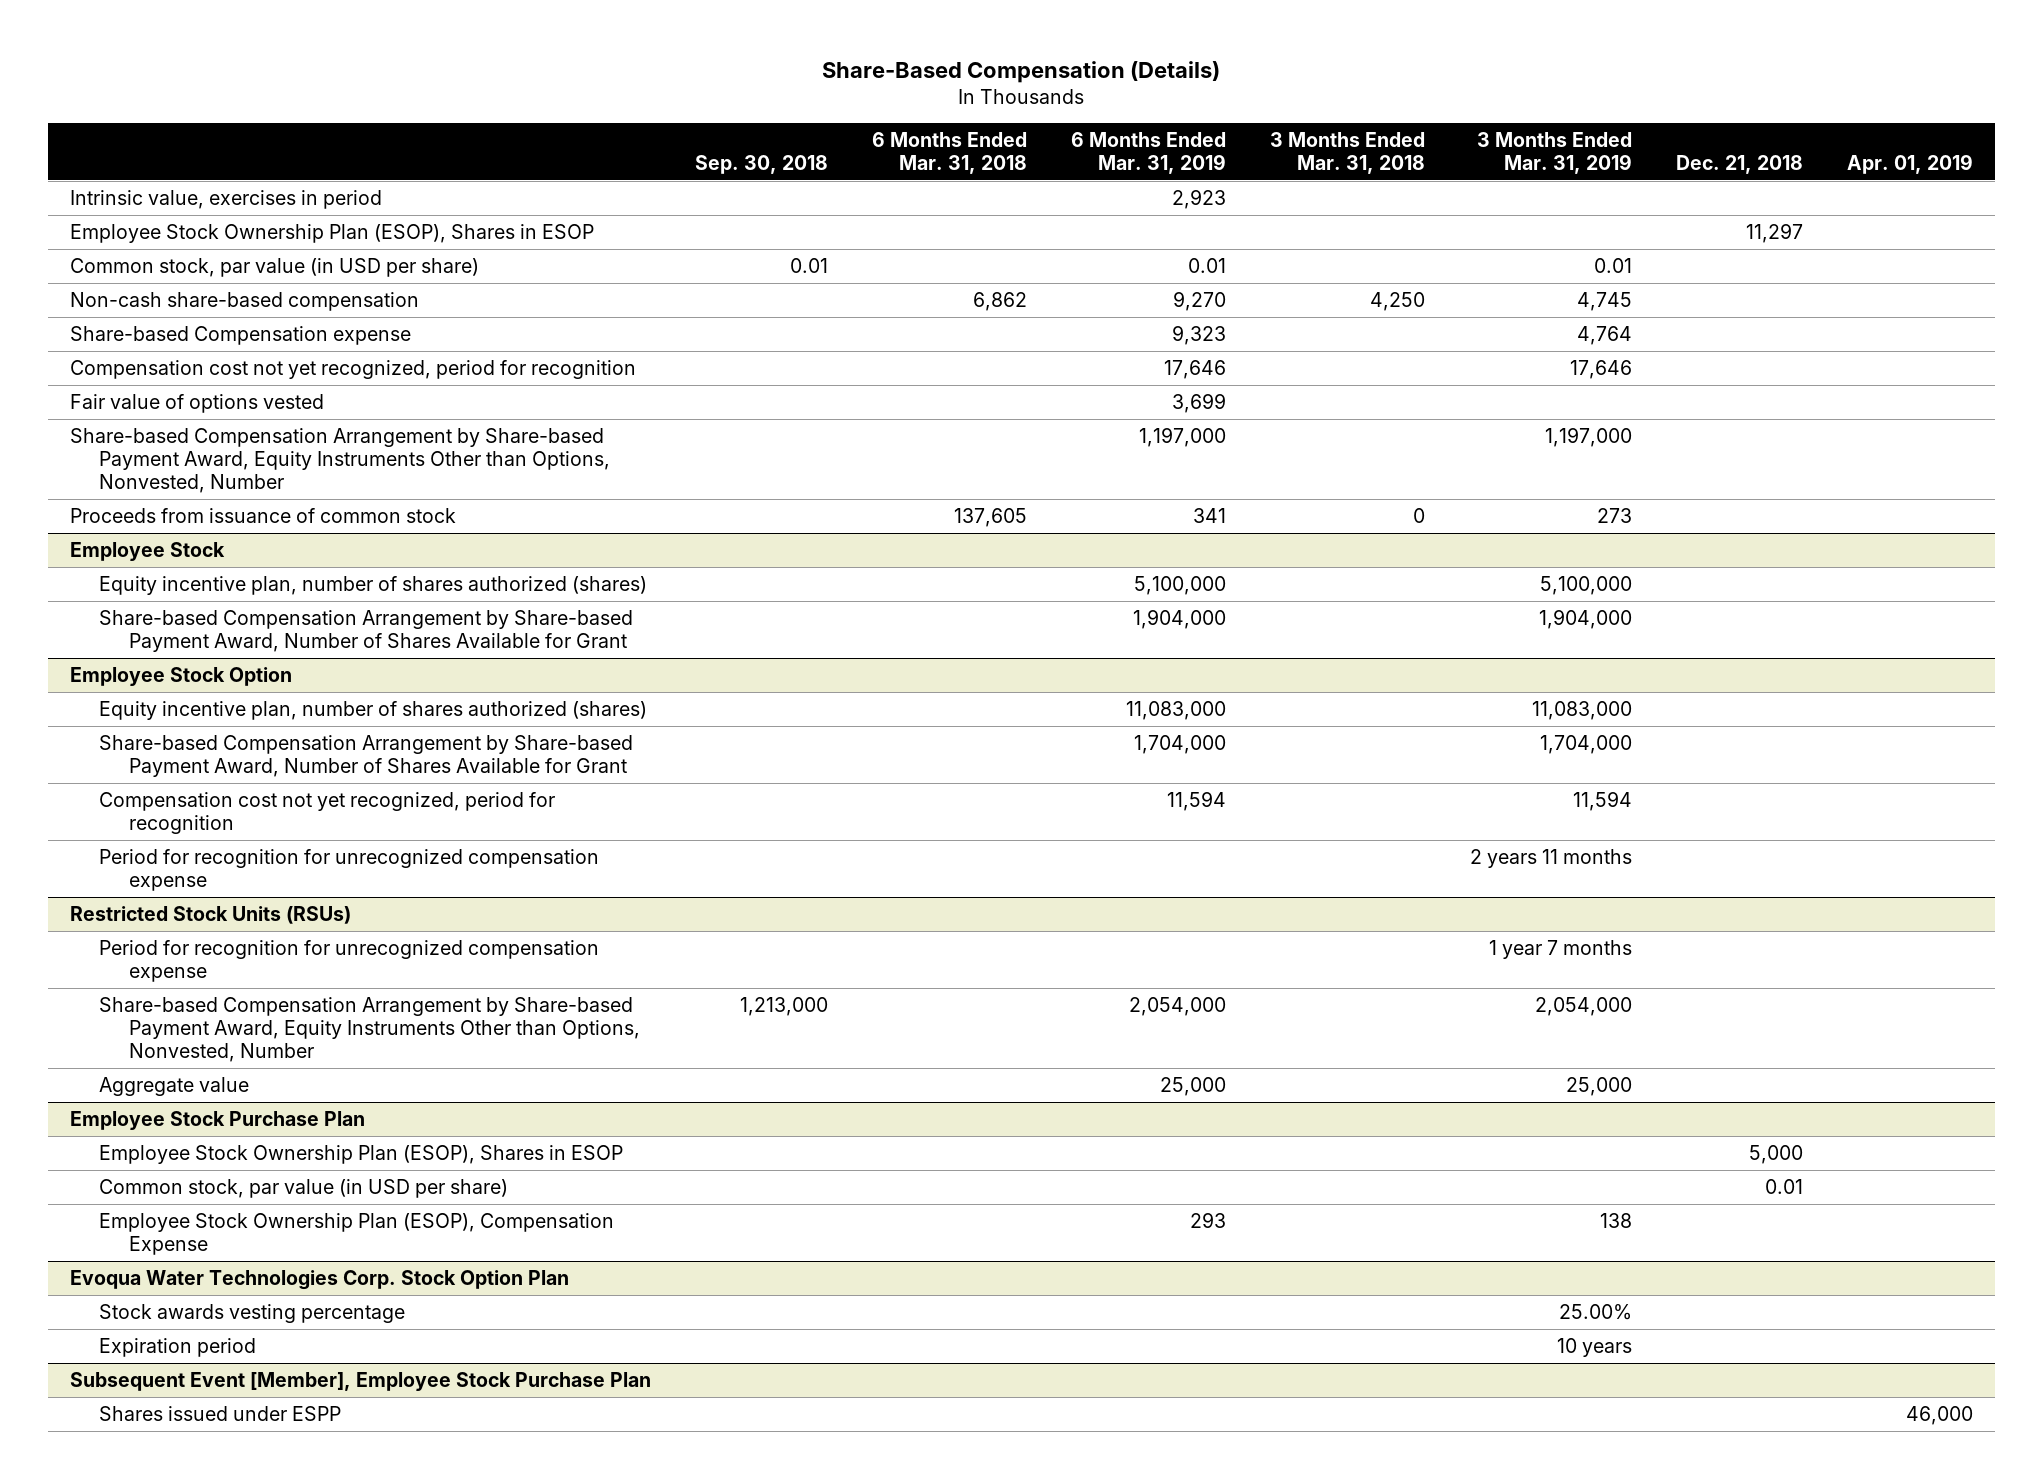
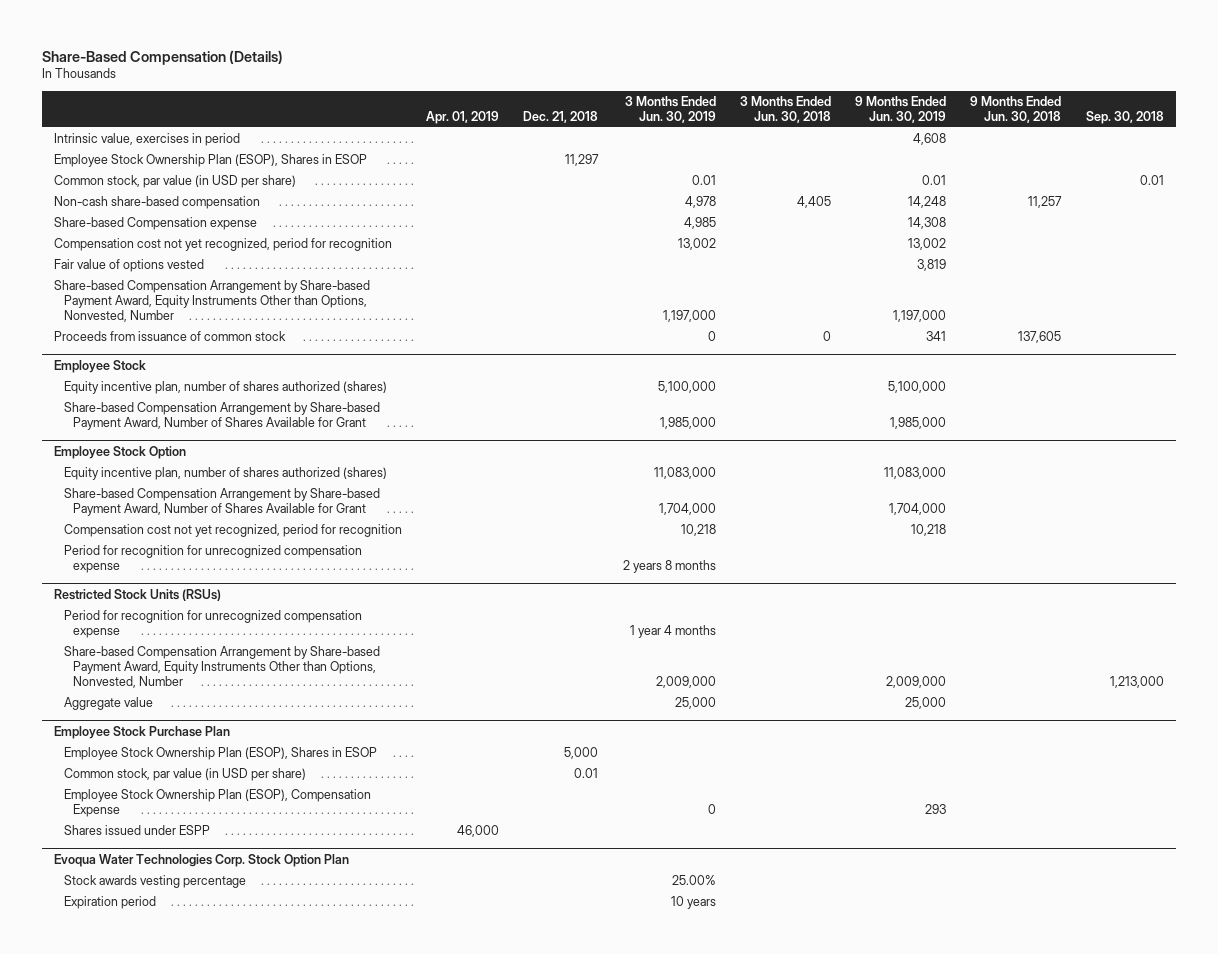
- | Sep. 30, 2018 | 6 Months Ended Mar. 31, 2018 | 6 Months Ended Mar. 31, 2019 | 3 Months Ended Mar. 31, 2018 | 3 Months Ended Mar. 31, 2019 | Dec. 21, 2018 | Apr. 01, 2019
+ | Apr. 01, 2019 | Dec. 21, 2018 | 3 Months Ended Jun. 30, 2019 | 3 Months Ended Jun. 30, 2018 | 9 Months Ended Jun. 30, 2019 | 9 Months Ended Jun. 30, 2018 | Sep. 30, 2018
@ Employee Stock Purchase Plan
+ Shares issued under ESPP | 46,000 | | | | | |
- Subsequent Event [Member], Employee Stock Purchase Plan
- Shares issued under ESPP | | | | | | | 46,000

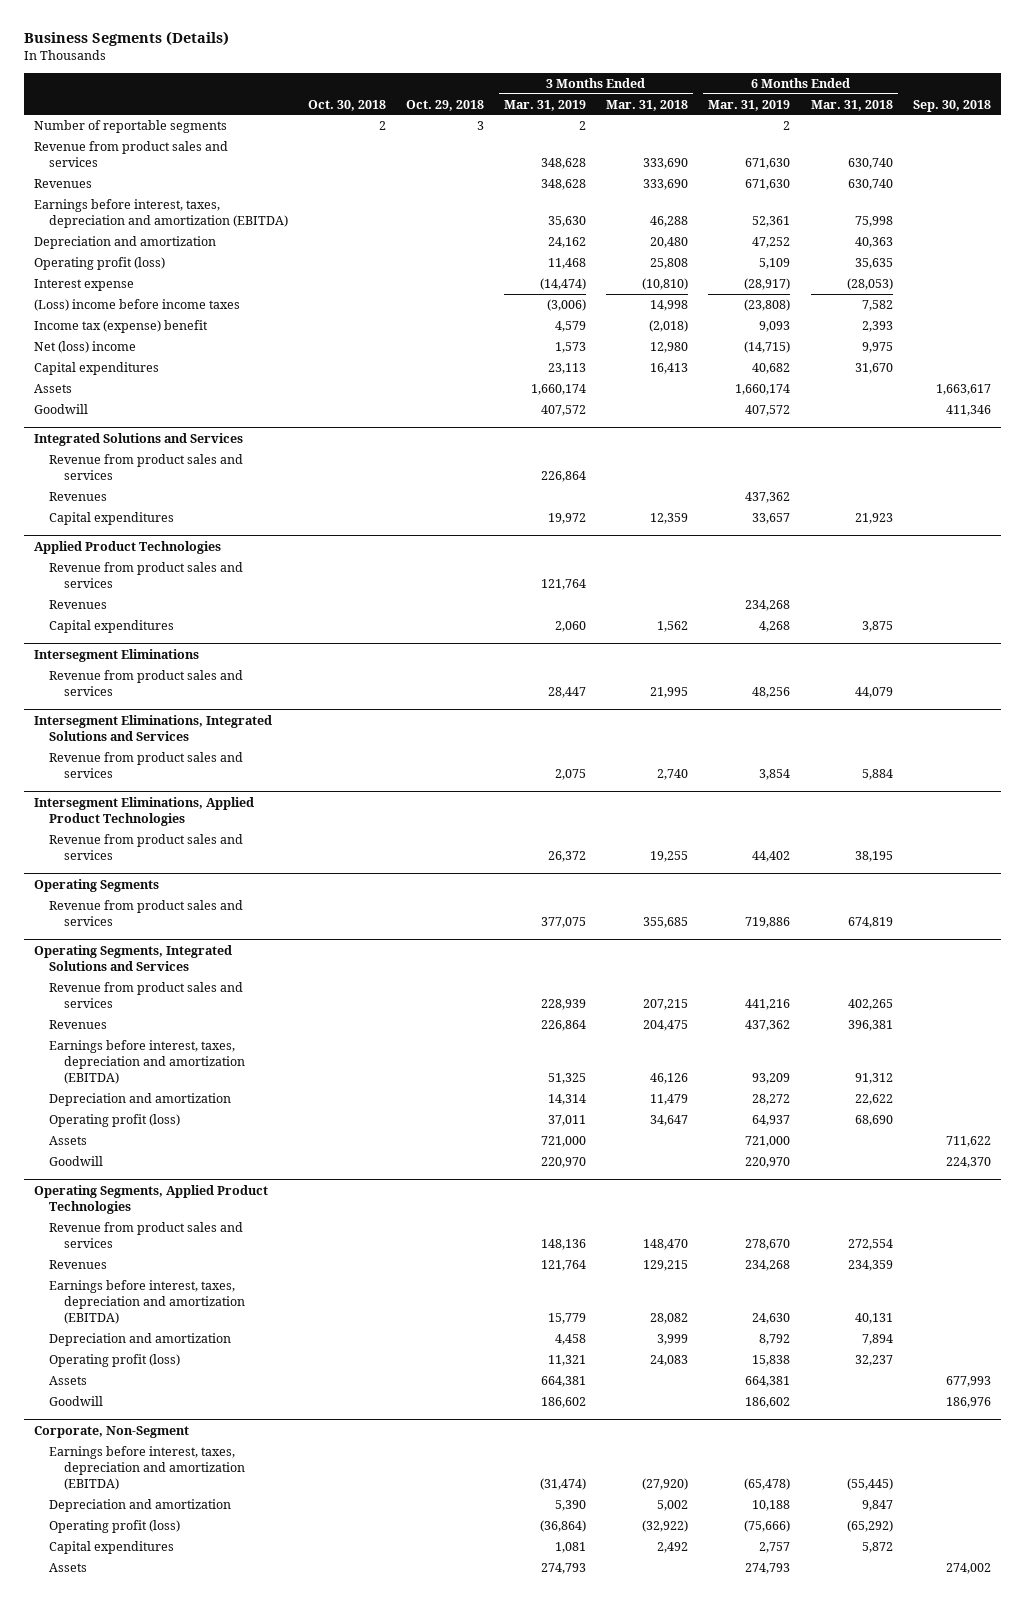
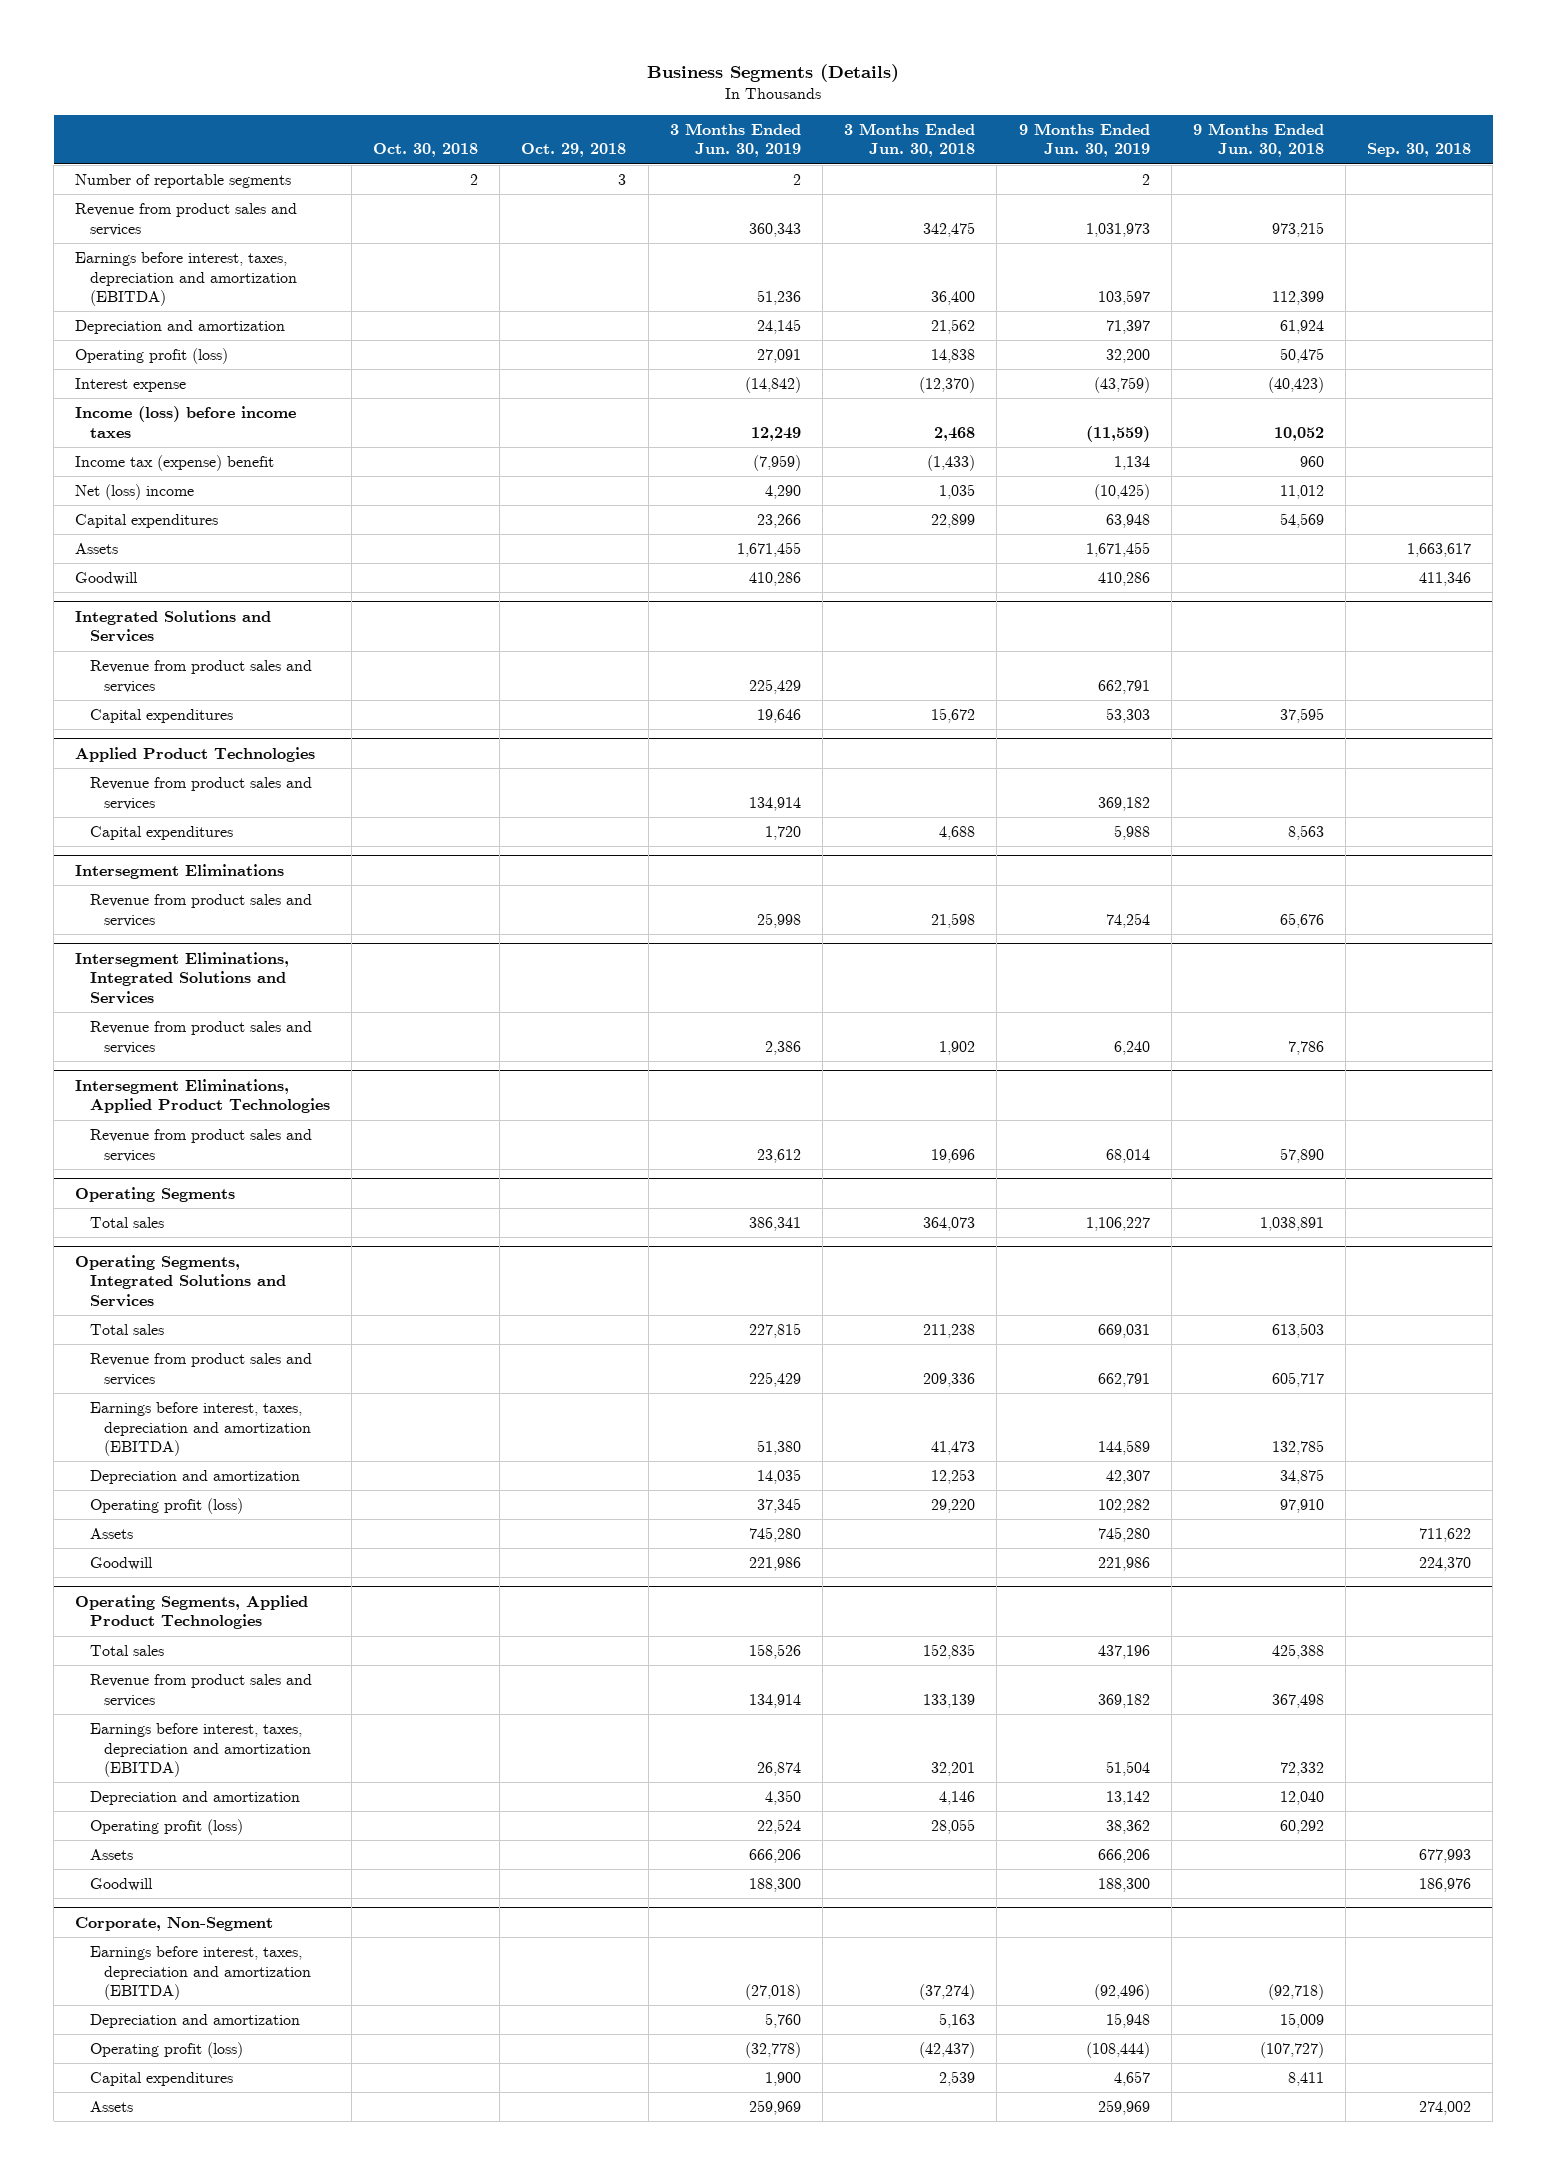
- | Oct. 30, 2018 | Oct. 29, 2018 | 3 Months Ended Mar. 31, 2019 | 3 Months Ended Mar. 31, 2018 | 6 Months Ended Mar. 31, 2019 | 6 Months Ended Mar. 31, 2018 | Sep. 30, 2018
+ | Oct. 30, 2018 | Oct. 29, 2018 | 3 Months Ended Jun. 30, 2019 | 3 Months Ended Jun. 30, 2018 | 9 Months Ended Jun. 30, 2019 | 9 Months Ended Jun. 30, 2018 | Sep. 30, 2018
- Revenues | | | 348,628 | 333,690 | 671,630 | 630,740 |
- (Loss) income before income taxes | | | (3,006) | 14,998 | (23,808) | 7,582 |
+ Income (loss) before income taxes | | | 12,249 | 2,468 | (11,559) | 10,052 |
@ Integrated Solutions and Services
- Revenues | | | | | 437,362 | |
@ Applied Product Technologies
- Revenues | | | | | 234,268 | |
@ Operating Segments
- Revenue from product sales and services | | | 377,075 | 355,685 | 719,886 | 674,819 |
+ Total sales | | | 386,341 | 364,073 | 1,106,227 | 1,038,891 |
@ Operating Segments, Integrated Solutions and Services
+ Total sales | | | 227,815 | 211,238 | 669,031 | 613,503 |
- Revenues | | | 226,864 | 204,475 | 437,362 | 396,381 |
@ Operating Segments, Applied Product Technologies
+ Total sales | | | 158,526 | 152,835 | 437,196 | 425,388 |
- Revenues | | | 121,764 | 129,215 | 234,268 | 234,359 |

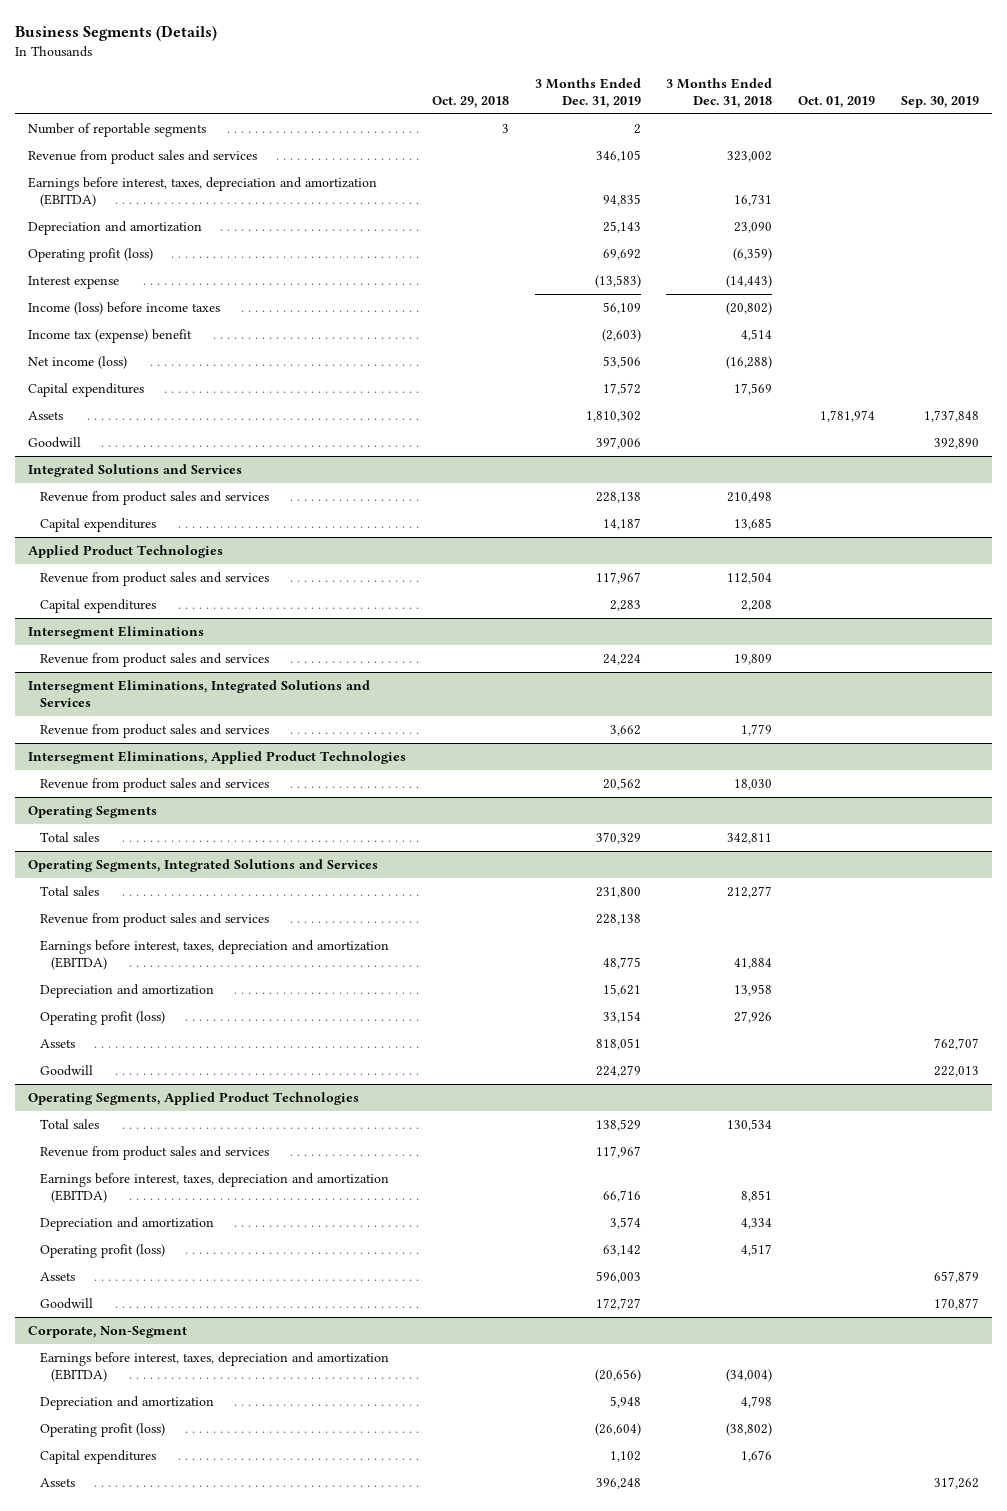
- | Oct. 30, 2018 | Oct. 29, 2018 | 3 Months Ended Jun. 30, 2019 | 3 Months Ended Jun. 30, 2018 | 9 Months Ended Jun. 30, 2019 | 9 Months Ended Jun. 30, 2018 | Sep. 30, 2018
+ | Oct. 29, 2018 | 3 Months Ended Dec. 31, 2019 | 3 Months Ended Dec. 31, 2018 | Oct. 01, 2019 | Sep. 30, 2019
- Net (loss) income | | | 4,290 | 1,035 | (10,425) | 11,012 |
+ Net income (loss) | | 53,506 | (16,288) | |

